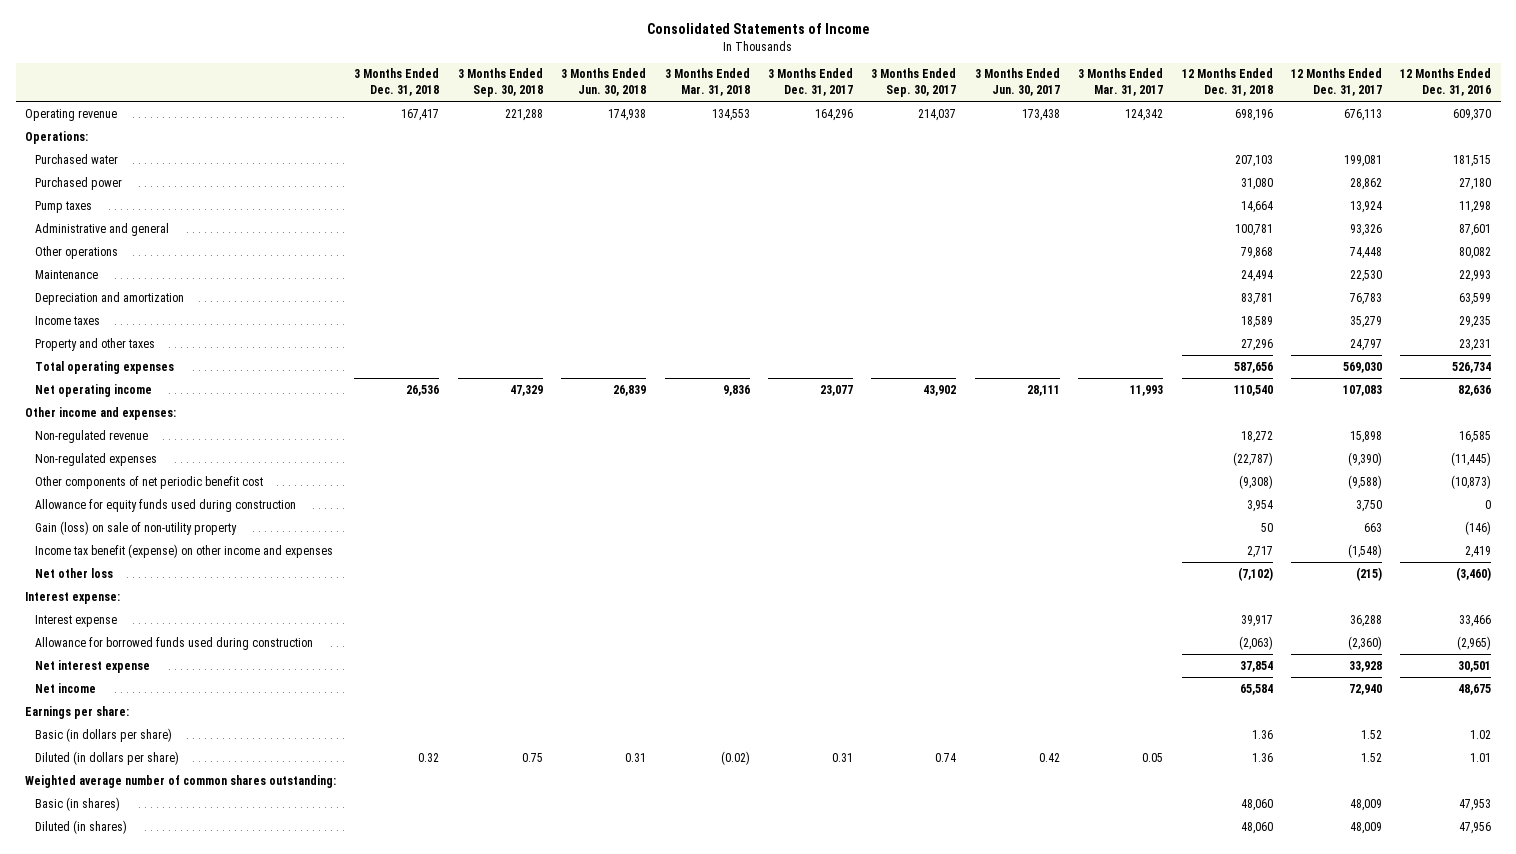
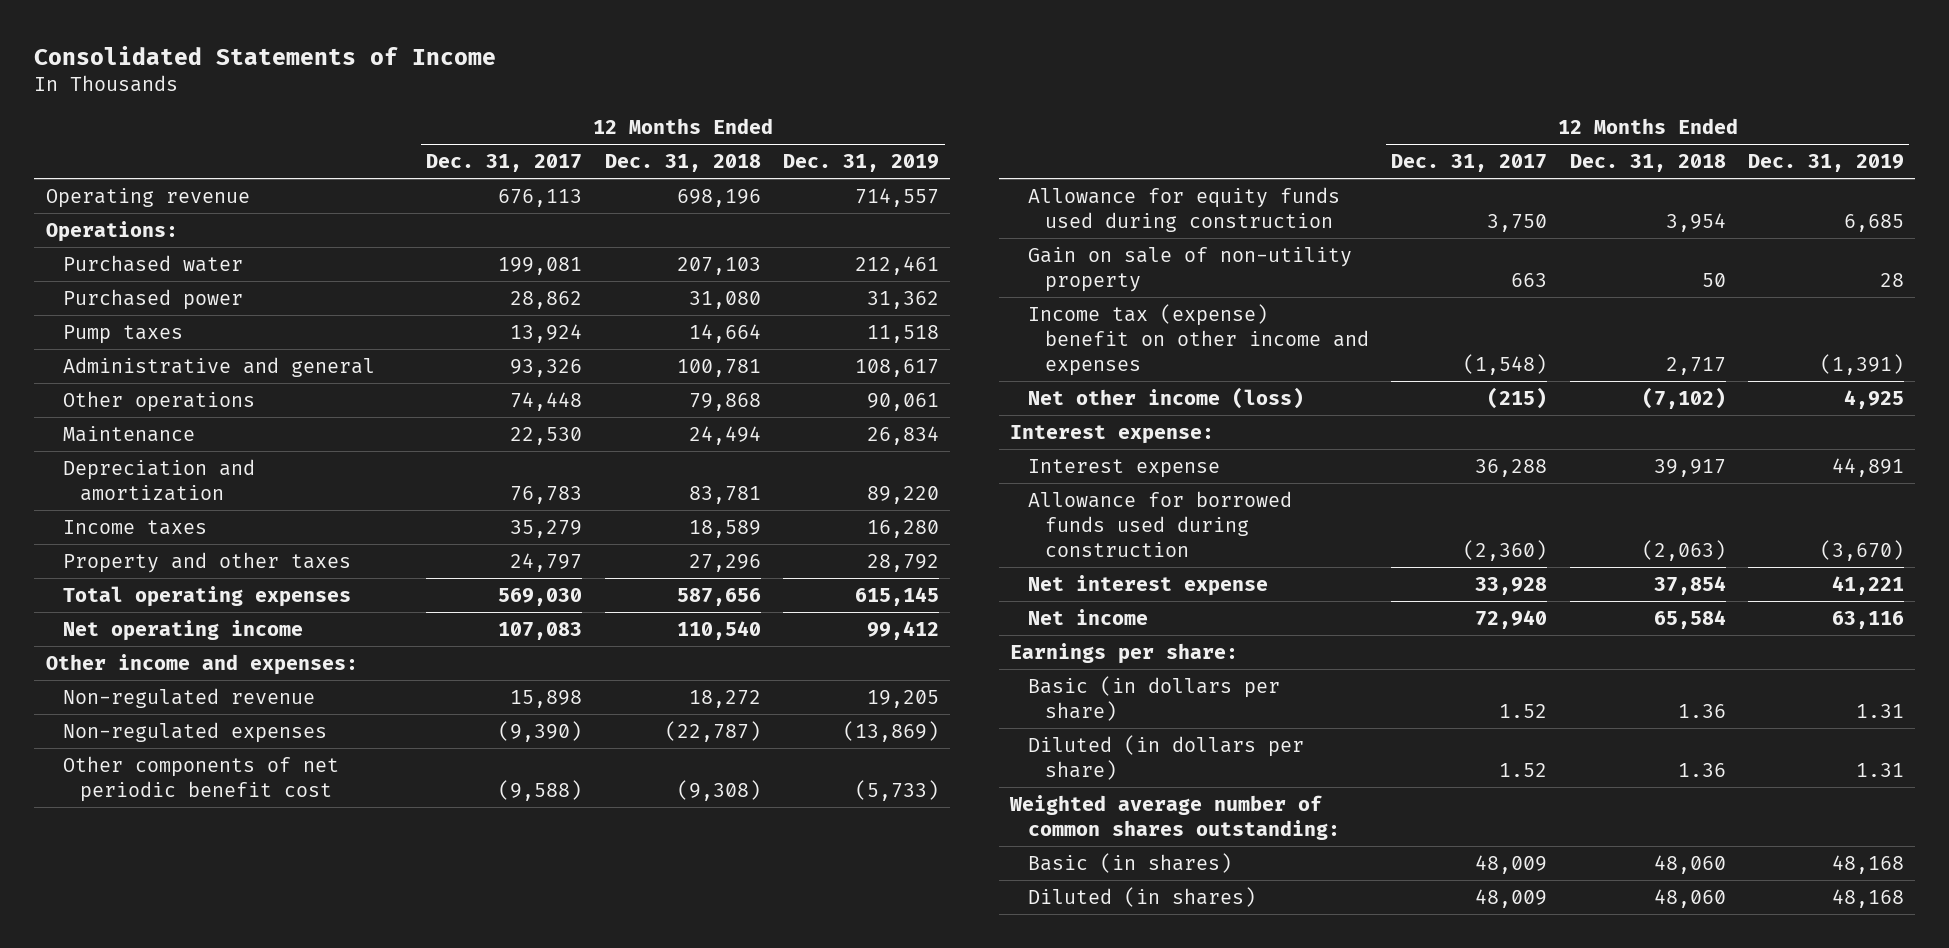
- | 3 Months Ended Dec. 31, 2018 | 3 Months Ended Sep. 30, 2018 | 3 Months Ended Jun. 30, 2018 | 3 Months Ended Mar. 31, 2018 | 3 Months Ended Dec. 31, 2017 | 3 Months Ended Sep. 30, 2017 | 3 Months Ended Jun. 30, 2017 | 3 Months Ended Mar. 31, 2017 | 12 Months Ended Dec. 31, 2018 | 12 Months Ended Dec. 31, 2017 | 12 Months Ended Dec. 31, 2016
+ | 12 Months Ended Dec. 31, 2017 | 12 Months Ended Dec. 31, 2018 | 12 Months Ended Dec. 31, 2019
- Gain (loss) on sale of non-utility property | | | | | | | | | 50 | 663 | (146)
- Income tax benefit (expense) on other income and expenses | | | | | | | | | 2,717 | (1,548) | 2,419
- Net other loss | | | | | | | | | (7,102) | (215) | (3,460)
+ Gain on sale of non-utility property | 663 | 50 | 28
+ Income tax (expense) benefit on other income and expenses | (1,548) | 2,717 | (1,391)
+ Net other income (loss) | (215) | (7,102) | 4,925

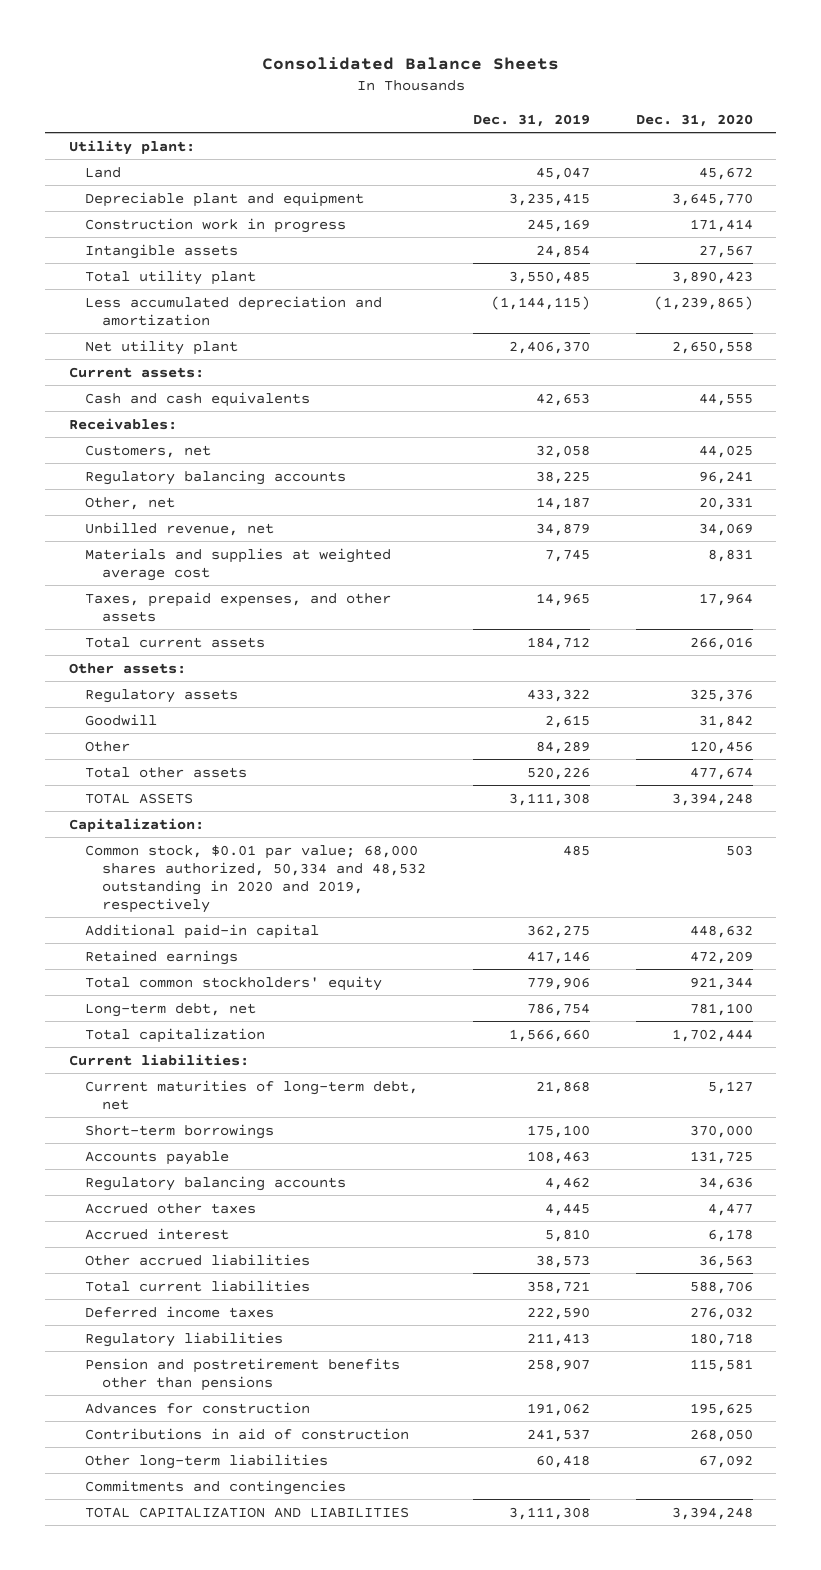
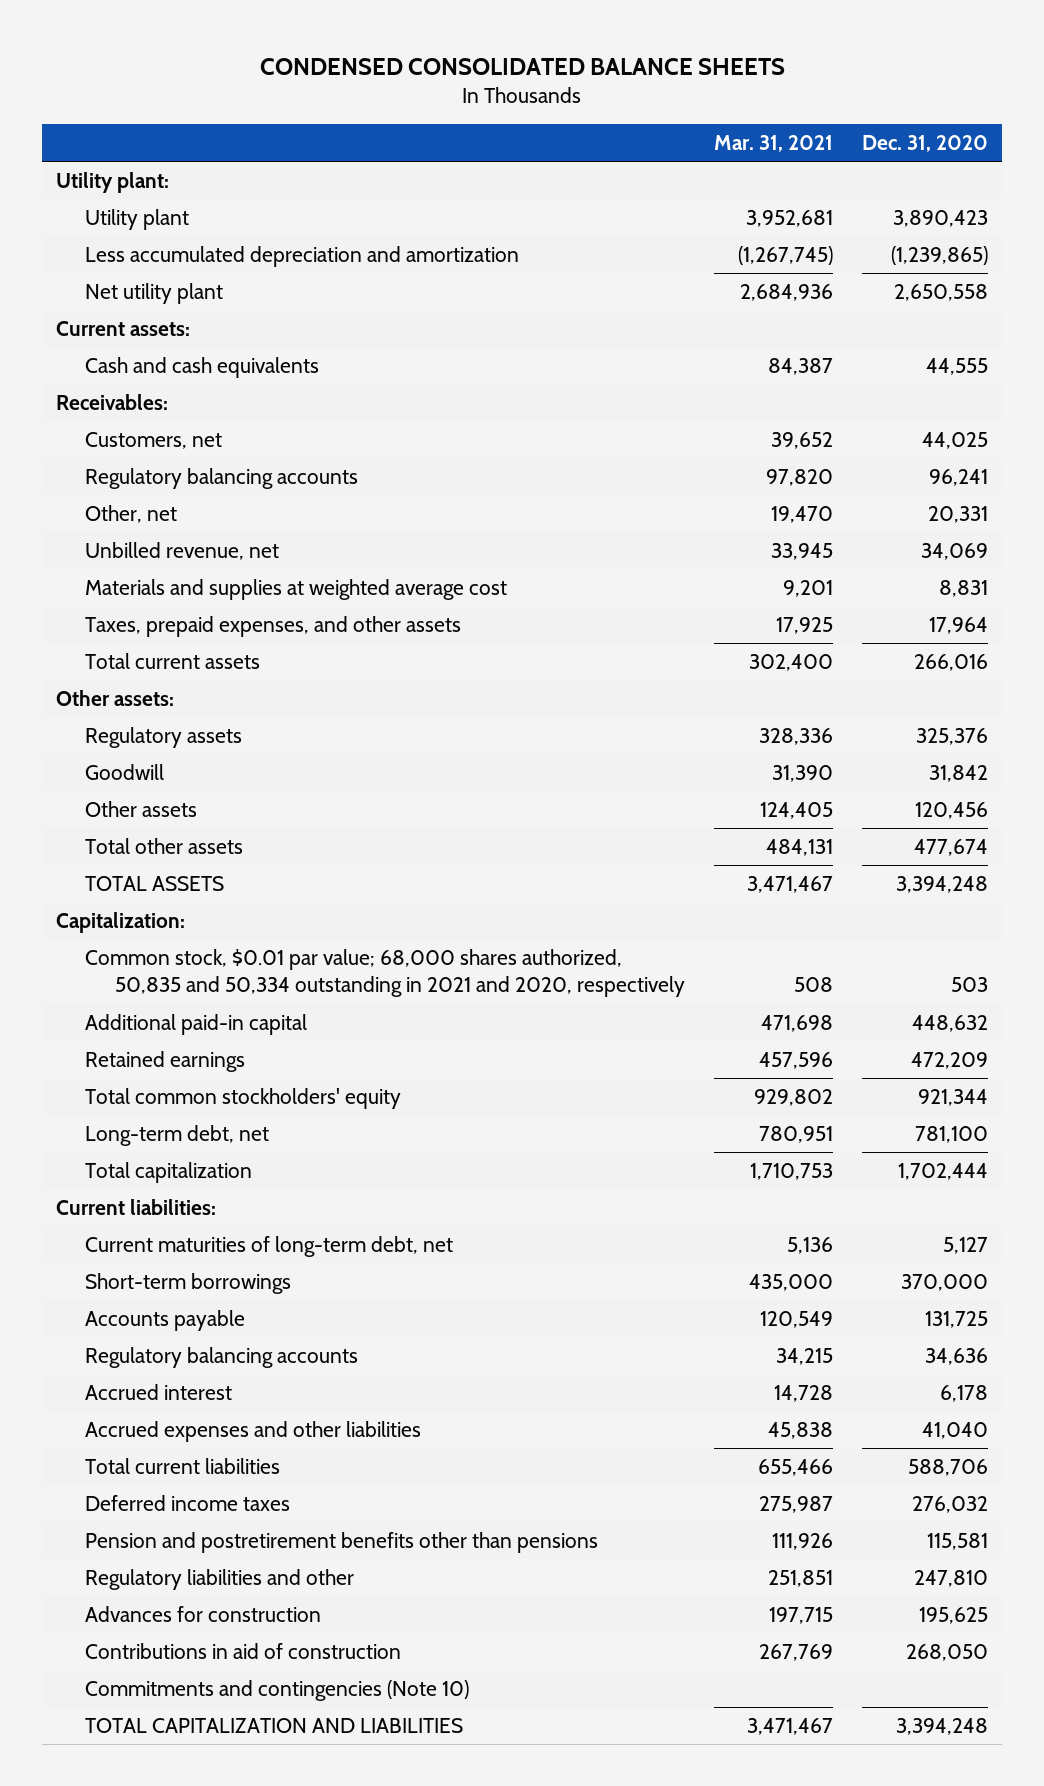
- Consolidated Balance Sheets
+ CONDENSED CONSOLIDATED BALANCE SHEETS
- | Dec. 31, 2019 | Dec. 31, 2020
+ | Mar. 31, 2021 | Dec. 31, 2020
- Land | 45,047 | 45,672
- Depreciable plant and equipment | 3,235,415 | 3,645,770
- Construction work in progress | 245,169 | 171,414
- Intangible assets | 24,854 | 27,567
- Total utility plant | 3,550,485 | 3,890,423
+ Utility plant | 3,952,681 | 3,890,423
- Other | 84,289 | 120,456
+ Other assets | 124,405 | 120,456
- Common stock, $0.01 par value; 68,000 shares authorized, 50,334 and 48,532 outstanding in 2020 and 2019, respectively | 485 | 503
+ Common stock, $0.01 par value; 68,000 shares authorized, 50,835 and 50,334 outstanding in 2021 and 2020, respectively | 508 | 503
- Accrued other taxes | 4,445 | 4,477
- Other accrued liabilities | 38,573 | 36,563
+ Accrued expenses and other liabilities | 45,838 | 41,040
- Regulatory liabilities | 211,413 | 180,718
+ Regulatory liabilities and other | 251,851 | 247,810
- Other long-term liabilities | 60,418 | 67,092
- Commitments and contingencies
+ Commitments and contingencies (Note 10)

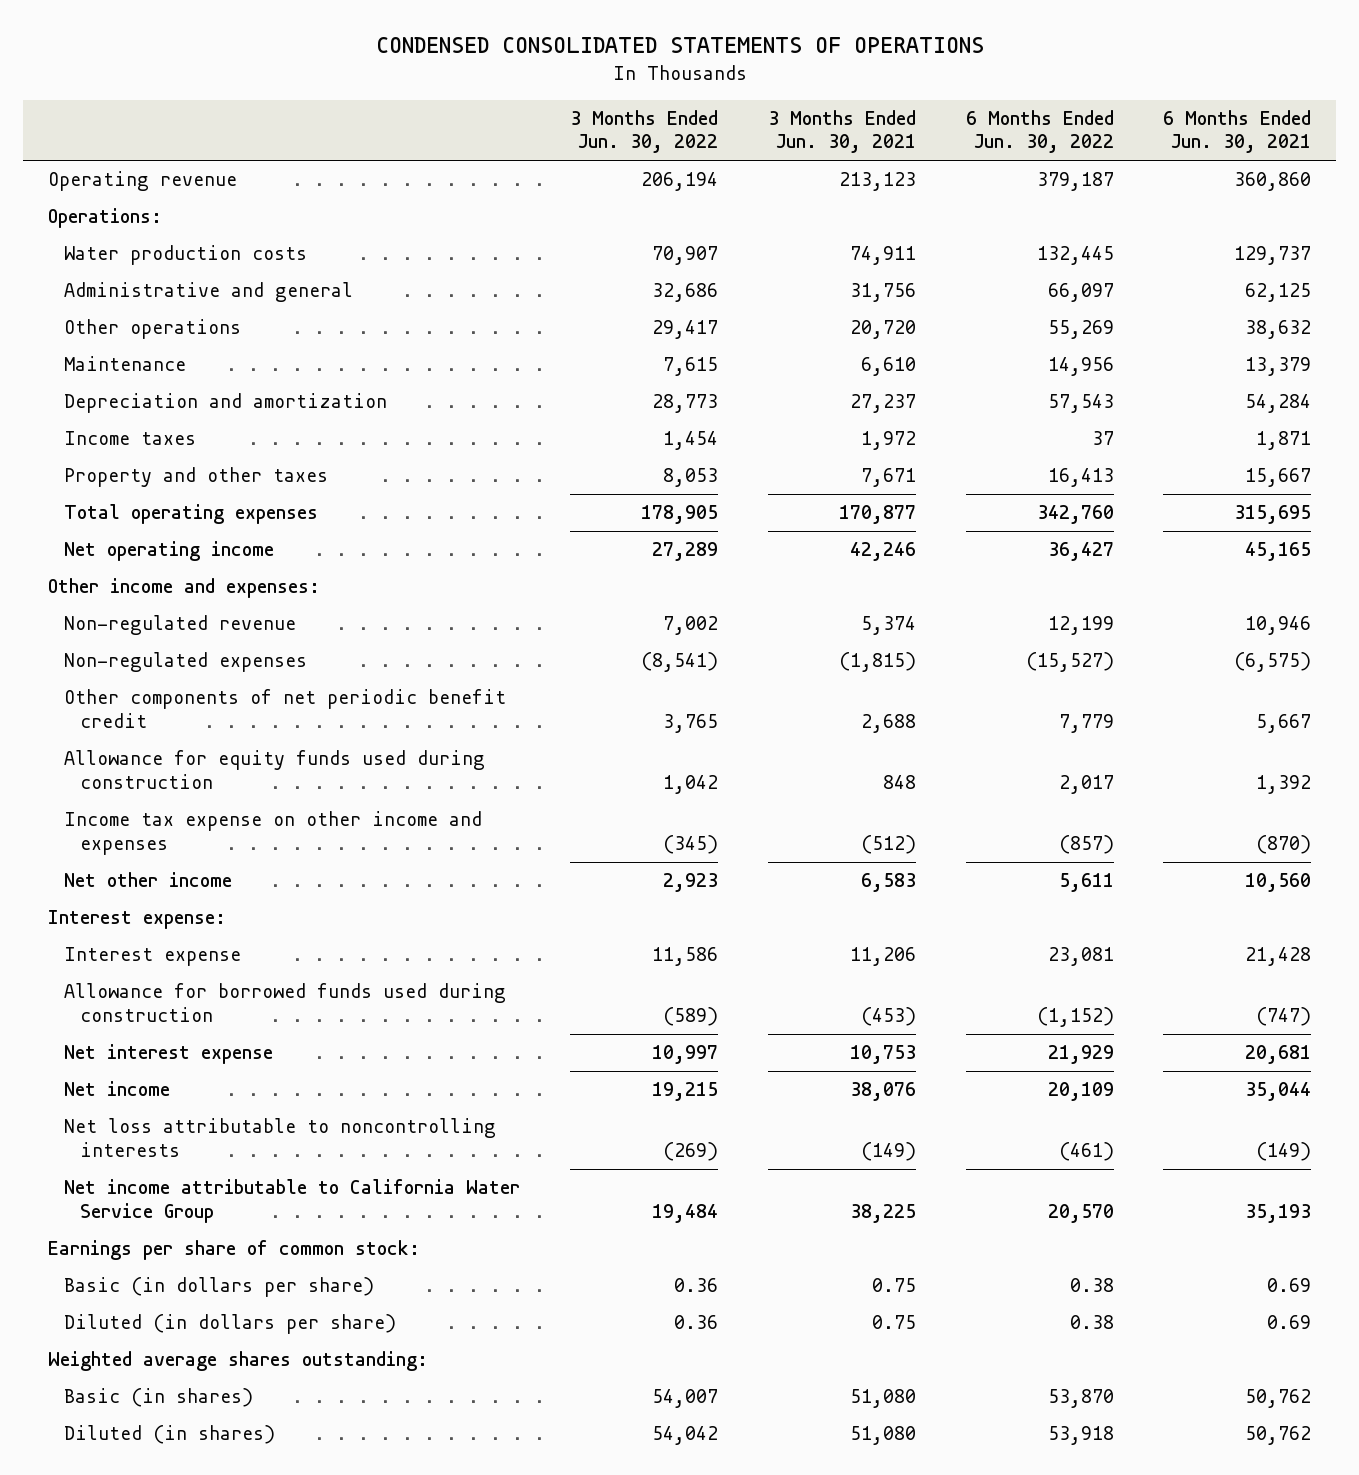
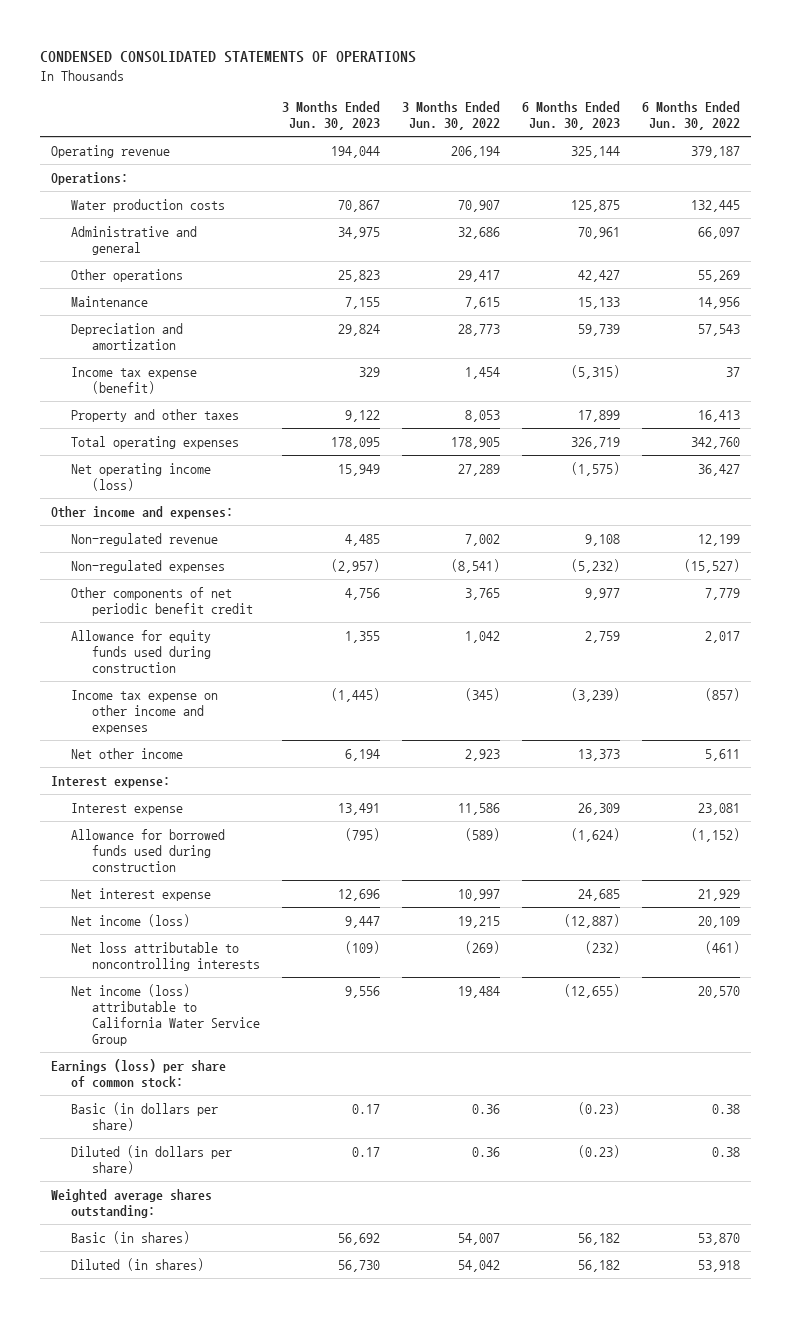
- | 3 Months Ended Jun. 30, 2022 | 3 Months Ended Jun. 30, 2021 | 6 Months Ended Jun. 30, 2022 | 6 Months Ended Jun. 30, 2021
+ | 3 Months Ended Jun. 30, 2023 | 3 Months Ended Jun. 30, 2022 | 6 Months Ended Jun. 30, 2023 | 6 Months Ended Jun. 30, 2022
- Income taxes | 1,454 | 1,972 | 37 | 1,871
+ Income tax expense (benefit) | 329 | 1,454 | (5,315) | 37
- Net operating income | 27,289 | 42,246 | 36,427 | 45,165
+ Net operating income (loss) | 15,949 | 27,289 | (1,575) | 36,427
- Net income | 19,215 | 38,076 | 20,109 | 35,044
+ Net income (loss) | 9,447 | 19,215 | (12,887) | 20,109
- Net income attributable to California Water Service Group | 19,484 | 38,225 | 20,570 | 35,193
- Earnings per share of common stock:
+ Net income (loss) attributable to California Water Service Group | 9,556 | 19,484 | (12,655) | 20,570
+ Earnings (loss) per share of common stock:

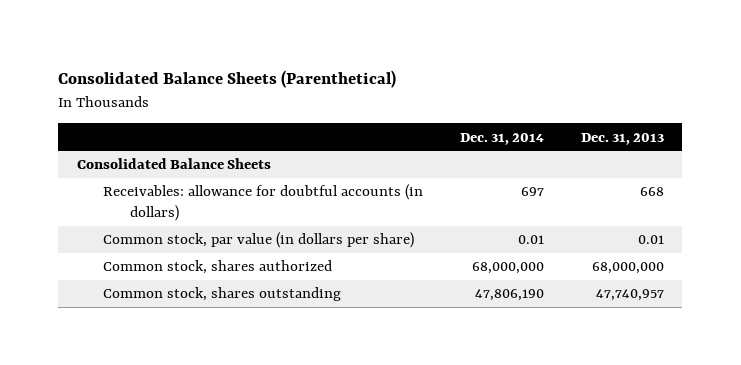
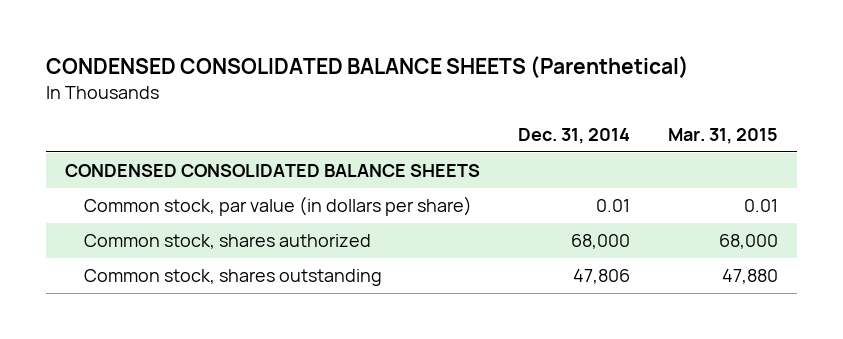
- Consolidated Balance Sheets (Parenthetical)
+ CONDENSED CONSOLIDATED BALANCE SHEETS (Parenthetical)
- | Dec. 31, 2014 | Dec. 31, 2013
+ | Dec. 31, 2014 | Mar. 31, 2015
- Consolidated Balance Sheets
- Receivables: allowance for doubtful accounts (in dollars) | 697 | 668
+ CONDENSED CONSOLIDATED BALANCE SHEETS
- Common stock, shares authorized | 68,000,000 | 68,000,000
- Common stock, shares outstanding | 47,806,190 | 47,740,957
+ Common stock, shares authorized | 68,000 | 68,000
+ Common stock, shares outstanding | 47,806 | 47,880

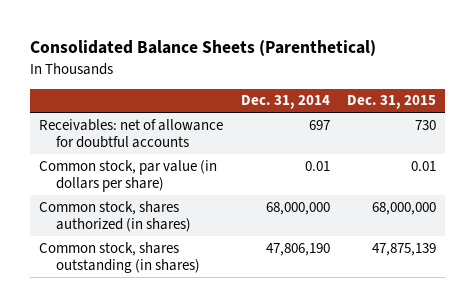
- CONDENSED CONSOLIDATED BALANCE SHEETS (Parenthetical)
+ Consolidated Balance Sheets (Parenthetical)
- | Dec. 31, 2014 | Mar. 31, 2015
+ | Dec. 31, 2014 | Dec. 31, 2015
- CONDENSED CONSOLIDATED BALANCE SHEETS
+ Receivables: net of allowance for doubtful accounts | 697 | 730
- Common stock, shares authorized | 68,000 | 68,000
- Common stock, shares outstanding | 47,806 | 47,880
+ Common stock, shares authorized (in shares) | 68,000,000 | 68,000,000
+ Common stock, shares outstanding (in shares) | 47,806,190 | 47,875,139

